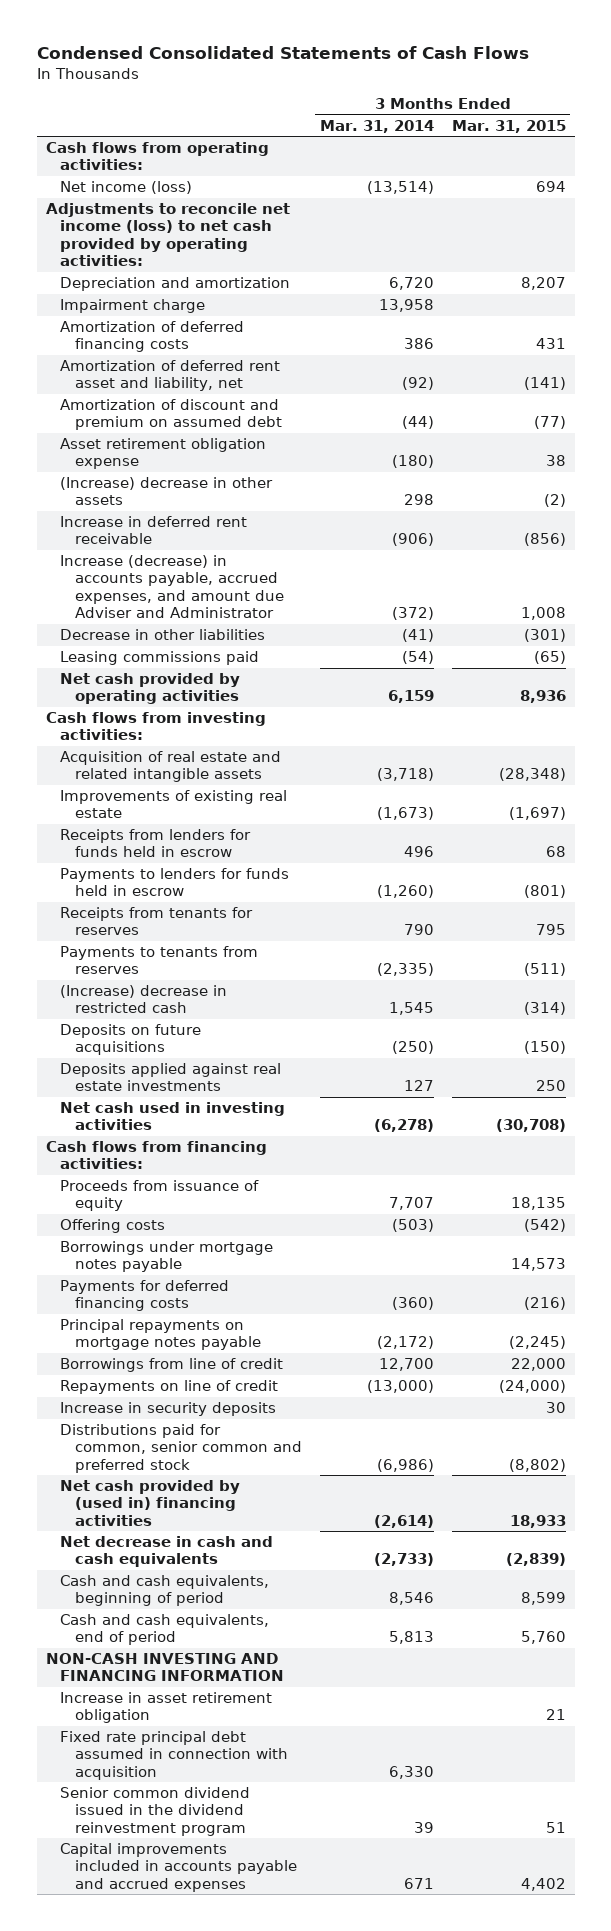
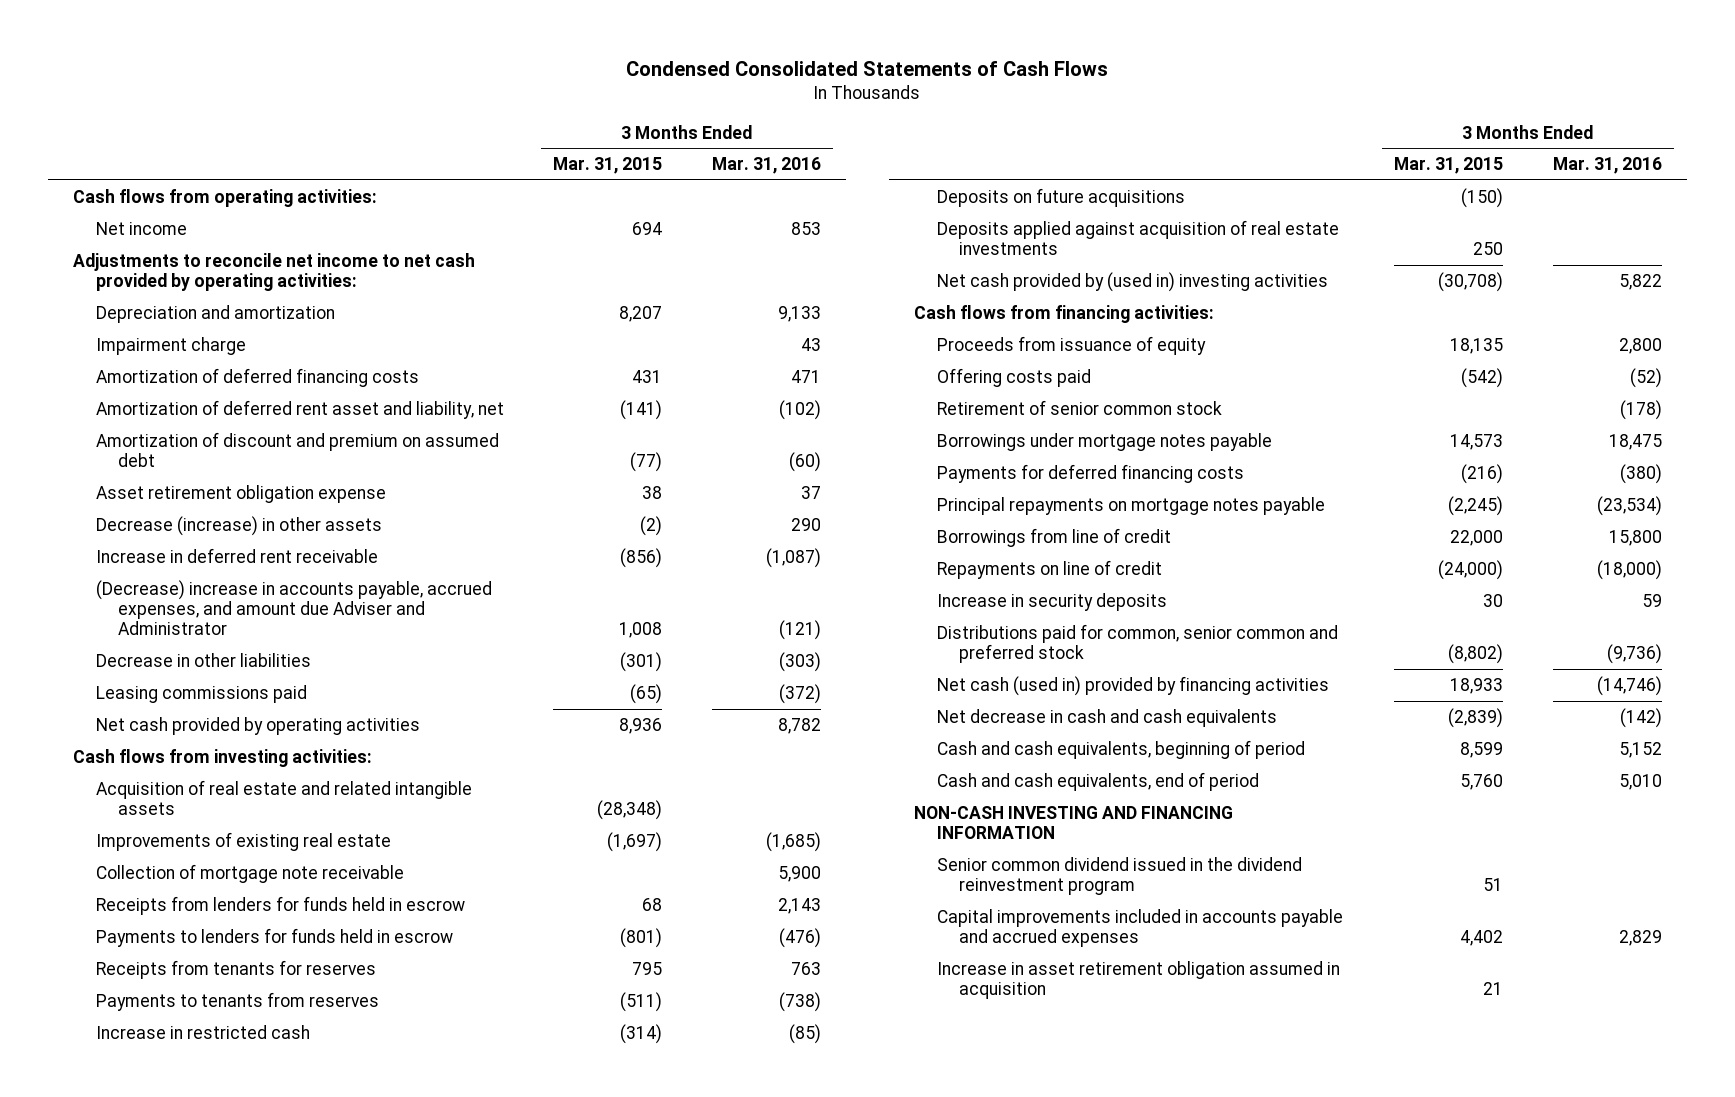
- | 3 Months Ended Mar. 31, 2014 | 3 Months Ended Mar. 31, 2015
+ | 3 Months Ended Mar. 31, 2015 | 3 Months Ended Mar. 31, 2016
- Net income (loss) | (13,514) | 694
- Adjustments to reconcile net income (loss) to net cash provided by operating activities:
+ Net income | 694 | 853
+ Adjustments to reconcile net income to net cash provided by operating activities:
- (Increase) decrease in other assets | 298 | (2)
+ Decrease (increase) in other assets | (2) | 290
- Increase (decrease) in accounts payable, accrued expenses, and amount due Adviser and Administrator | (372) | 1,008
+ (Decrease) increase in accounts payable, accrued expenses, and amount due Adviser and Administrator | 1,008 | (121)
+ Collection of mortgage note receivable | | 5,900
- (Increase) decrease in restricted cash | 1,545 | (314)
+ Increase in restricted cash | (314) | (85)
- Deposits applied against real estate investments | 127 | 250
- Net cash used in investing activities | (6,278) | (30,708)
+ Deposits applied against acquisition of real estate investments | 250 |
+ Net cash provided by (used in) investing activities | (30,708) | 5,822
- Offering costs | (503) | (542)
+ Offering costs paid | (542) | (52)
+ Retirement of senior common stock | | (178)
- Net cash provided by (used in) financing activities | (2,614) | 18,933
+ Net cash (used in) provided by financing activities | 18,933 | (14,746)
- Increase in asset retirement obligation | | 21
- Fixed rate principal debt assumed in connection with acquisition | 6,330 |
+ Increase in asset retirement obligation assumed in acquisition | 21 |

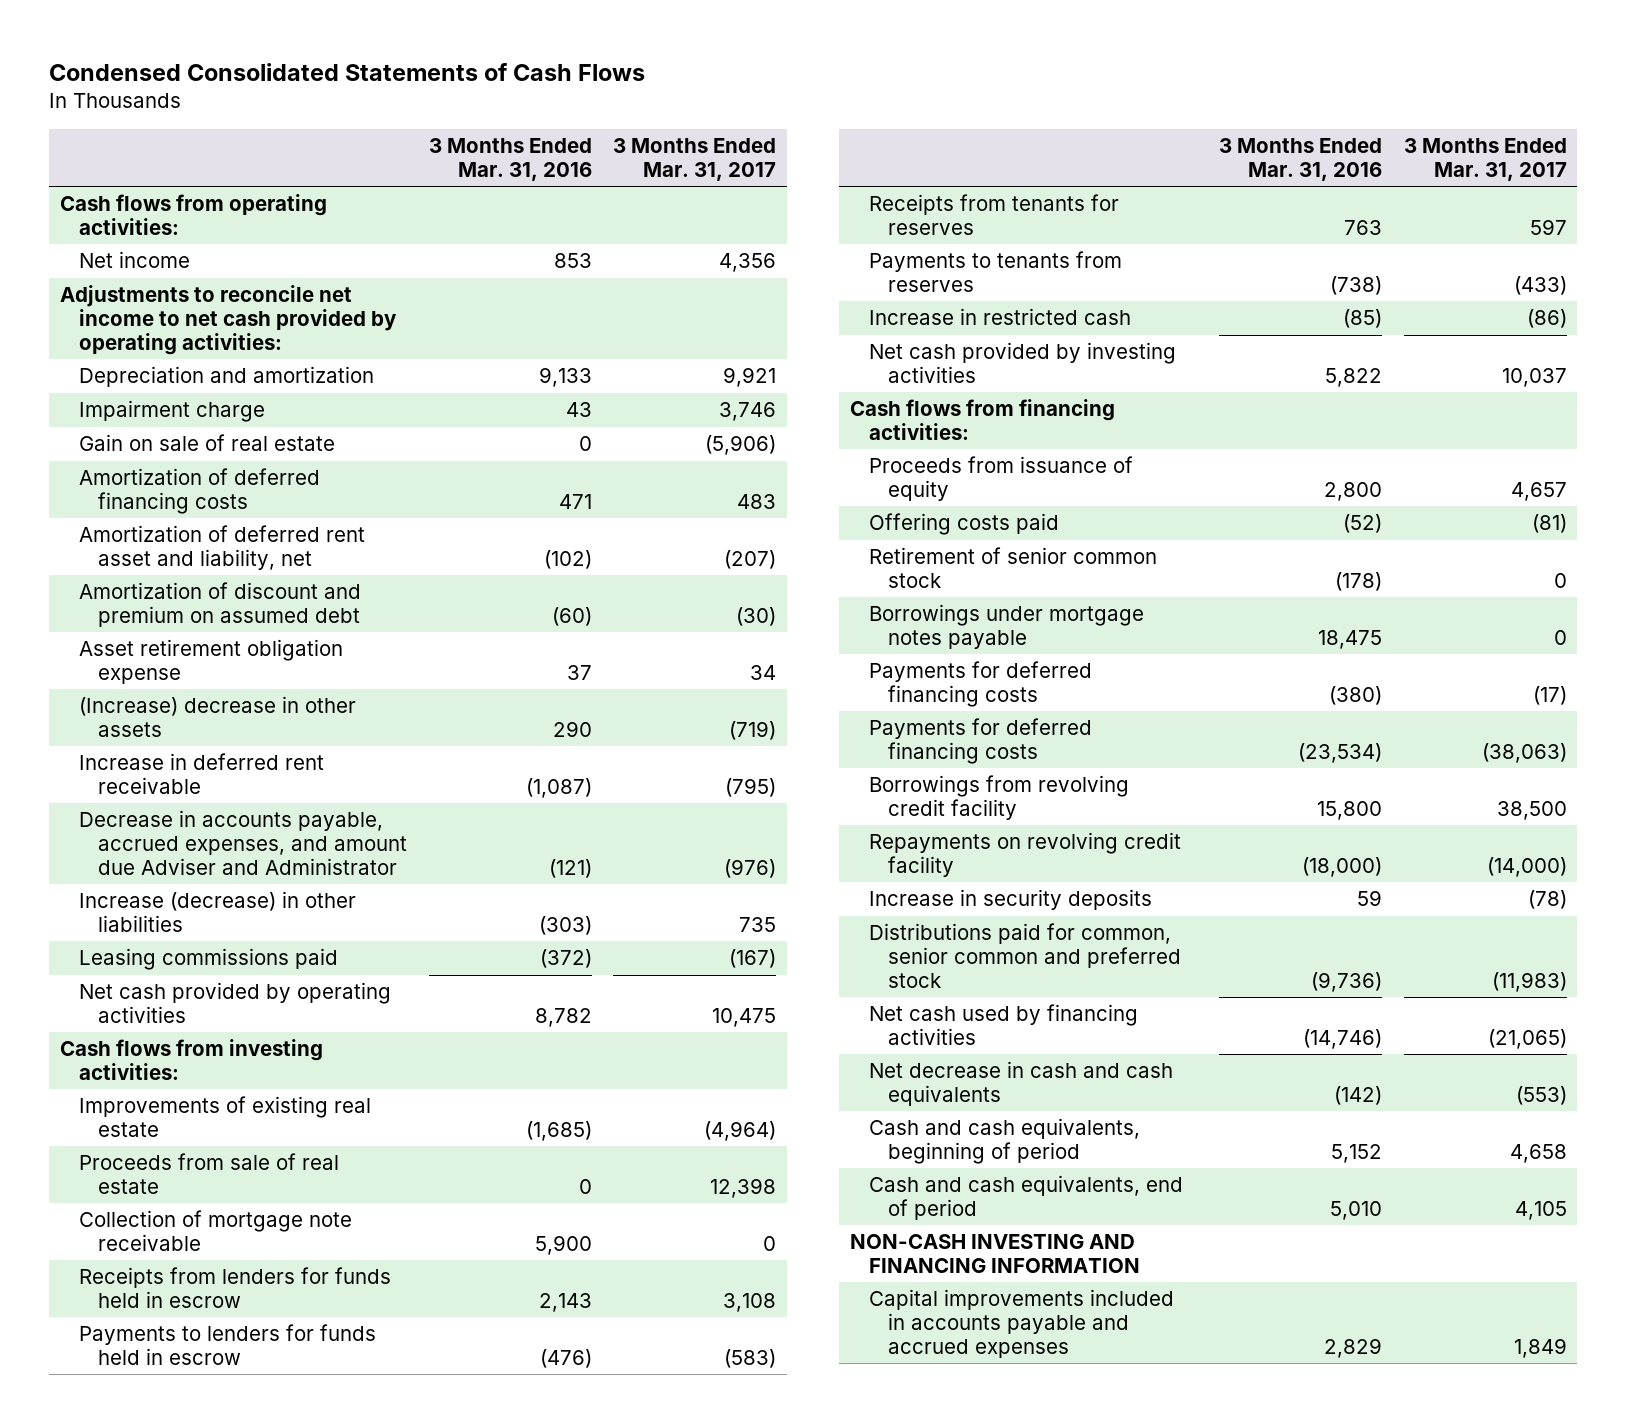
- | 3 Months Ended Mar. 31, 2015 | 3 Months Ended Mar. 31, 2016
+ | 3 Months Ended Mar. 31, 2016 | 3 Months Ended Mar. 31, 2017
+ Gain on sale of real estate | 0 | (5,906)
- Decrease (increase) in other assets | (2) | 290
+ (Increase) decrease in other assets | 290 | (719)
- (Decrease) increase in accounts payable, accrued expenses, and amount due Adviser and Administrator | 1,008 | (121)
- Decrease in other liabilities | (301) | (303)
+ Decrease in accounts payable, accrued expenses, and amount due Adviser and Administrator | (121) | (976)
+ Increase (decrease) in other liabilities | (303) | 735
- Acquisition of real estate and related intangible assets | (28,348) |
+ Proceeds from sale of real estate | 0 | 12,398
- Deposits on future acquisitions | (150) |
- Deposits applied against acquisition of real estate investments | 250 |
- Net cash provided by (used in) investing activities | (30,708) | 5,822
+ Net cash provided by investing activities | 5,822 | 10,037
- Principal repayments on mortgage notes payable | (2,245) | (23,534)
- Borrowings from line of credit | 22,000 | 15,800
- Repayments on line of credit | (24,000) | (18,000)
+ Payments for deferred financing costs | (23,534) | (38,063)
+ Borrowings from revolving credit facility | 15,800 | 38,500
+ Repayments on revolving credit facility | (18,000) | (14,000)
- Net cash (used in) provided by financing activities | 18,933 | (14,746)
+ Net cash used by financing activities | (14,746) | (21,065)
- Senior common dividend issued in the dividend reinvestment program | 51 |
- Increase in asset retirement obligation assumed in acquisition | 21 |

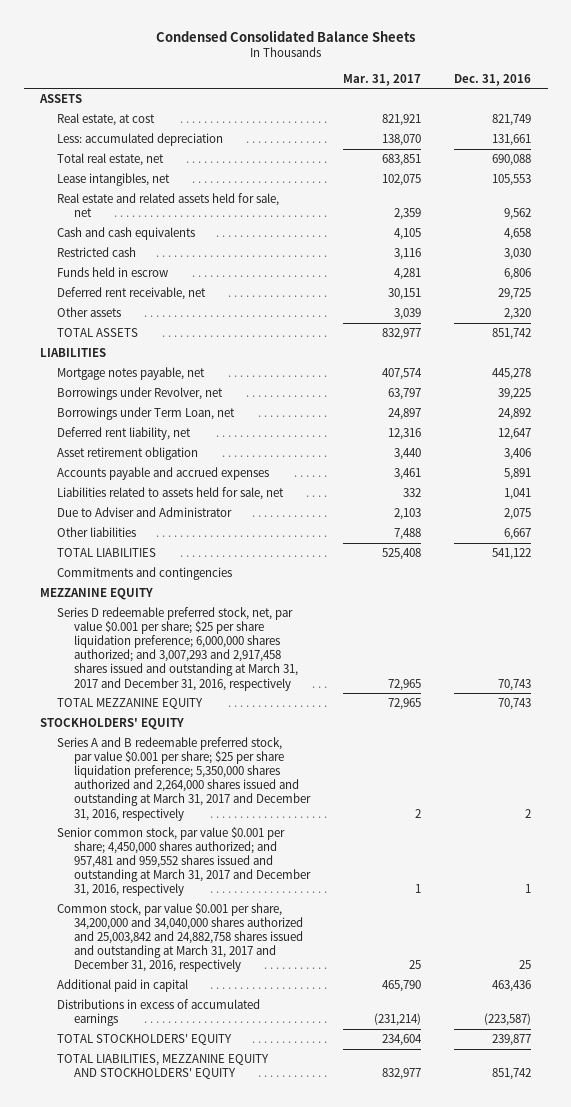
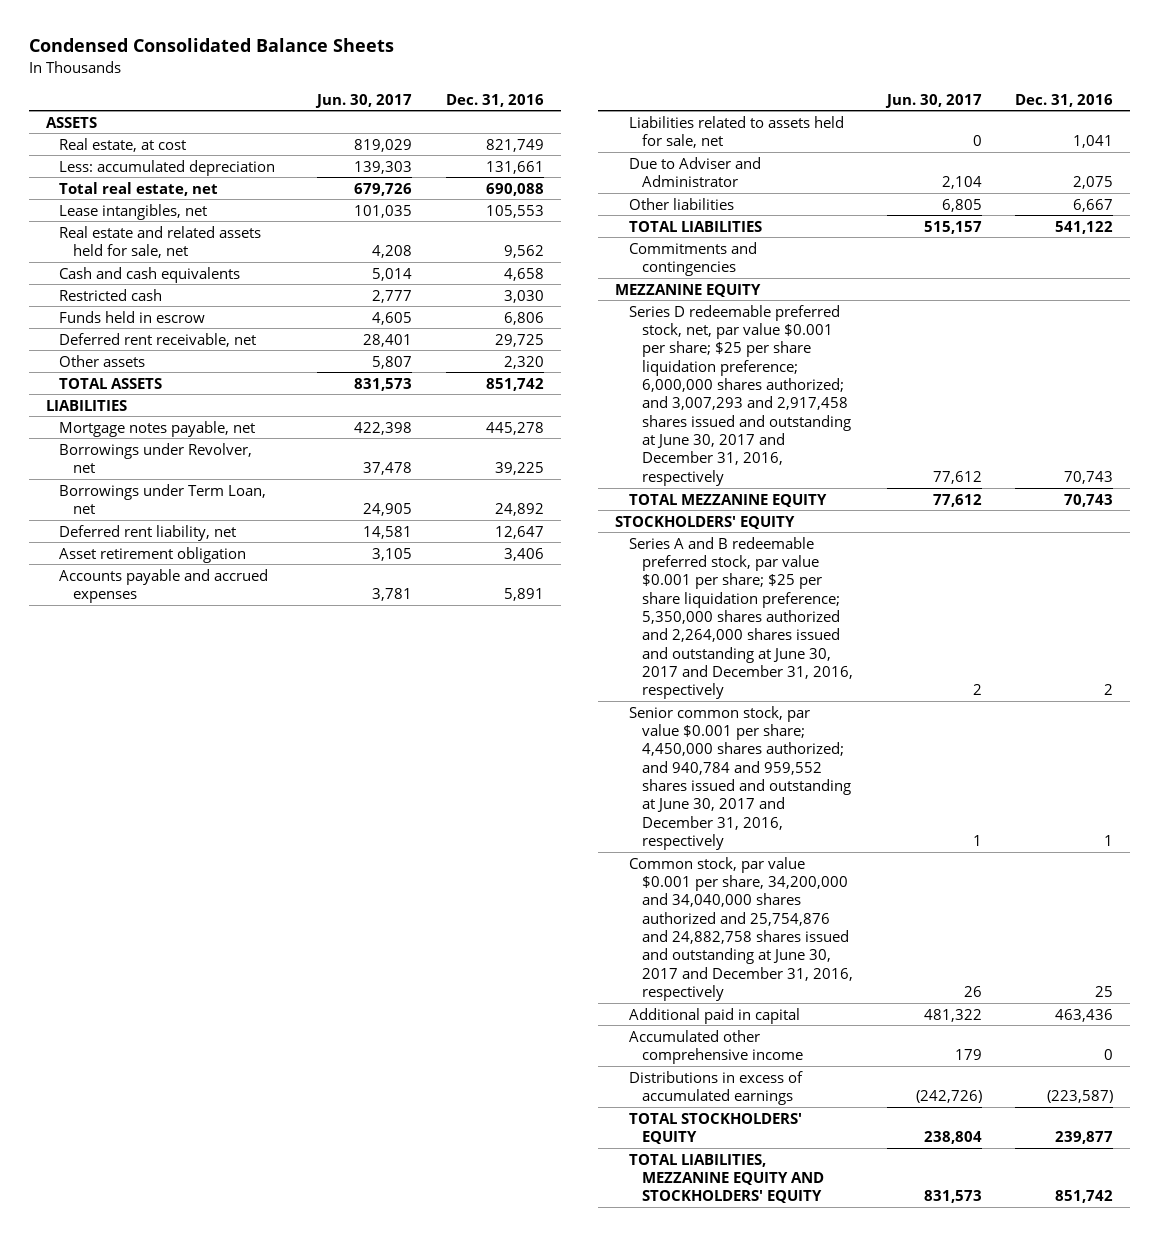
- | Mar. 31, 2017 | Dec. 31, 2016
+ | Jun. 30, 2017 | Dec. 31, 2016
- Series D redeemable preferred stock, net, par value $0.001 per share; $25 per share liquidation preference; 6,000,000 shares authorized; and 3,007,293 and 2,917,458 shares issued and outstanding at March 31, 2017 and December 31, 2016, respectively | 72,965 | 70,743
+ Series D redeemable preferred stock, net, par value $0.001 per share; $25 per share liquidation preference; 6,000,000 shares authorized; and 3,007,293 and 2,917,458 shares issued and outstanding at June 30, 2017 and December 31, 2016, respectively | 77,612 | 70,743
- Series A and B redeemable preferred stock, par value $0.001 per share; $25 per share liquidation preference; 5,350,000 shares authorized and 2,264,000 shares issued and outstanding at March 31, 2017 and December 31, 2016, respectively | 2 | 2
- Senior common stock, par value $0.001 per share; 4,450,000 shares authorized; and 957,481 and 959,552 shares issued and outstanding at March 31, 2017 and December 31, 2016, respectively | 1 | 1
- Common stock, par value $0.001 per share, 34,200,000 and 34,040,000 shares authorized and 25,003,842 and 24,882,758 shares issued and outstanding at March 31, 2017 and December 31, 2016, respectively | 25 | 25
+ Series A and B redeemable preferred stock, par value $0.001 per share; $25 per share liquidation preference; 5,350,000 shares authorized and 2,264,000 shares issued and outstanding at June 30, 2017 and December 31, 2016, respectively | 2 | 2
+ Senior common stock, par value $0.001 per share; 4,450,000 shares authorized; and 940,784 and 959,552 shares issued and outstanding at June 30, 2017 and December 31, 2016, respectively | 1 | 1
+ Common stock, par value $0.001 per share, 34,200,000 and 34,040,000 shares authorized and 25,754,876 and 24,882,758 shares issued and outstanding at June 30, 2017 and December 31, 2016, respectively | 26 | 25
+ Accumulated other comprehensive income | 179 | 0

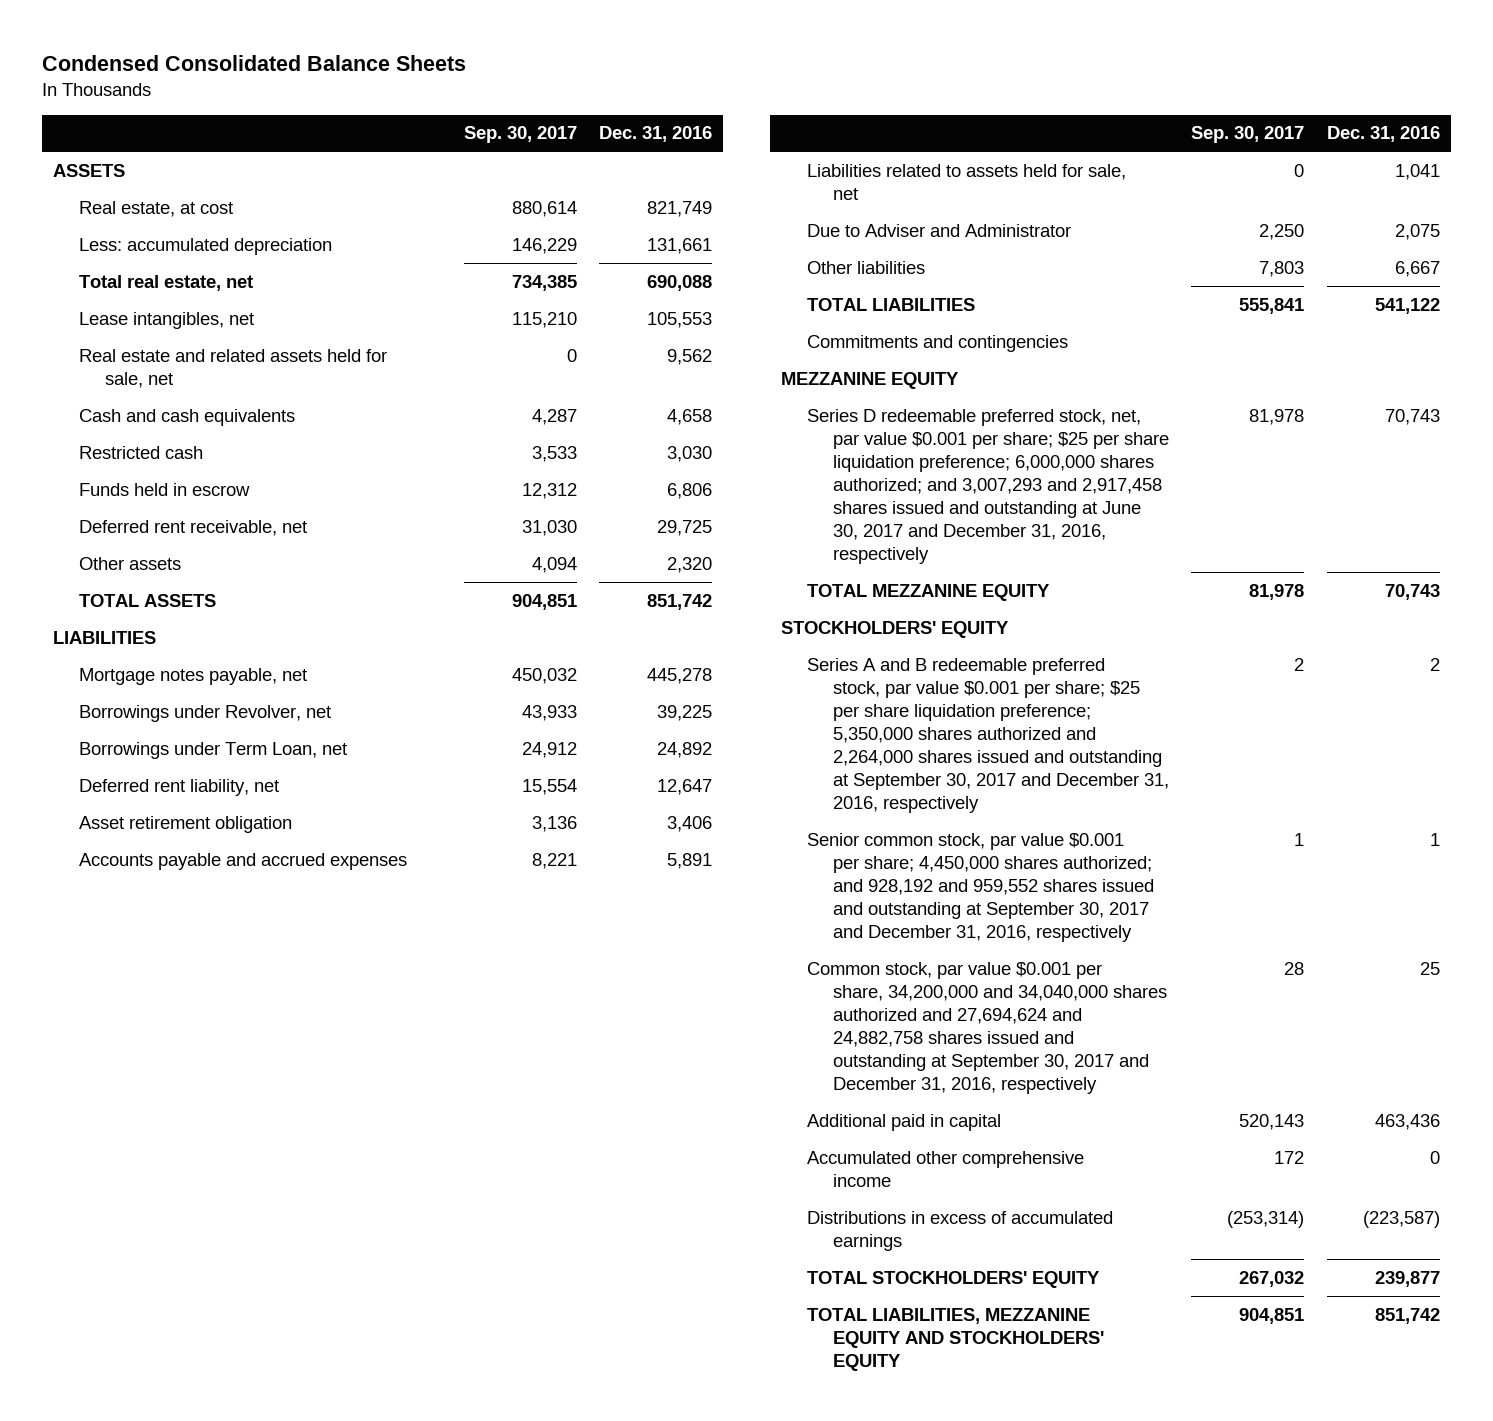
- | Jun. 30, 2017 | Dec. 31, 2016
+ | Sep. 30, 2017 | Dec. 31, 2016
- Series A and B redeemable preferred stock, par value $0.001 per share; $25 per share liquidation preference; 5,350,000 shares authorized and 2,264,000 shares issued and outstanding at June 30, 2017 and December 31, 2016, respectively | 2 | 2
- Senior common stock, par value $0.001 per share; 4,450,000 shares authorized; and 940,784 and 959,552 shares issued and outstanding at June 30, 2017 and December 31, 2016, respectively | 1 | 1
- Common stock, par value $0.001 per share, 34,200,000 and 34,040,000 shares authorized and 25,754,876 and 24,882,758 shares issued and outstanding at June 30, 2017 and December 31, 2016, respectively | 26 | 25
+ Series A and B redeemable preferred stock, par value $0.001 per share; $25 per share liquidation preference; 5,350,000 shares authorized and 2,264,000 shares issued and outstanding at September 30, 2017 and December 31, 2016, respectively | 2 | 2
+ Senior common stock, par value $0.001 per share; 4,450,000 shares authorized; and 928,192 and 959,552 shares issued and outstanding at September 30, 2017 and December 31, 2016, respectively | 1 | 1
+ Common stock, par value $0.001 per share, 34,200,000 and 34,040,000 shares authorized and 27,694,624 and 24,882,758 shares issued and outstanding at September 30, 2017 and December 31, 2016, respectively | 28 | 25

